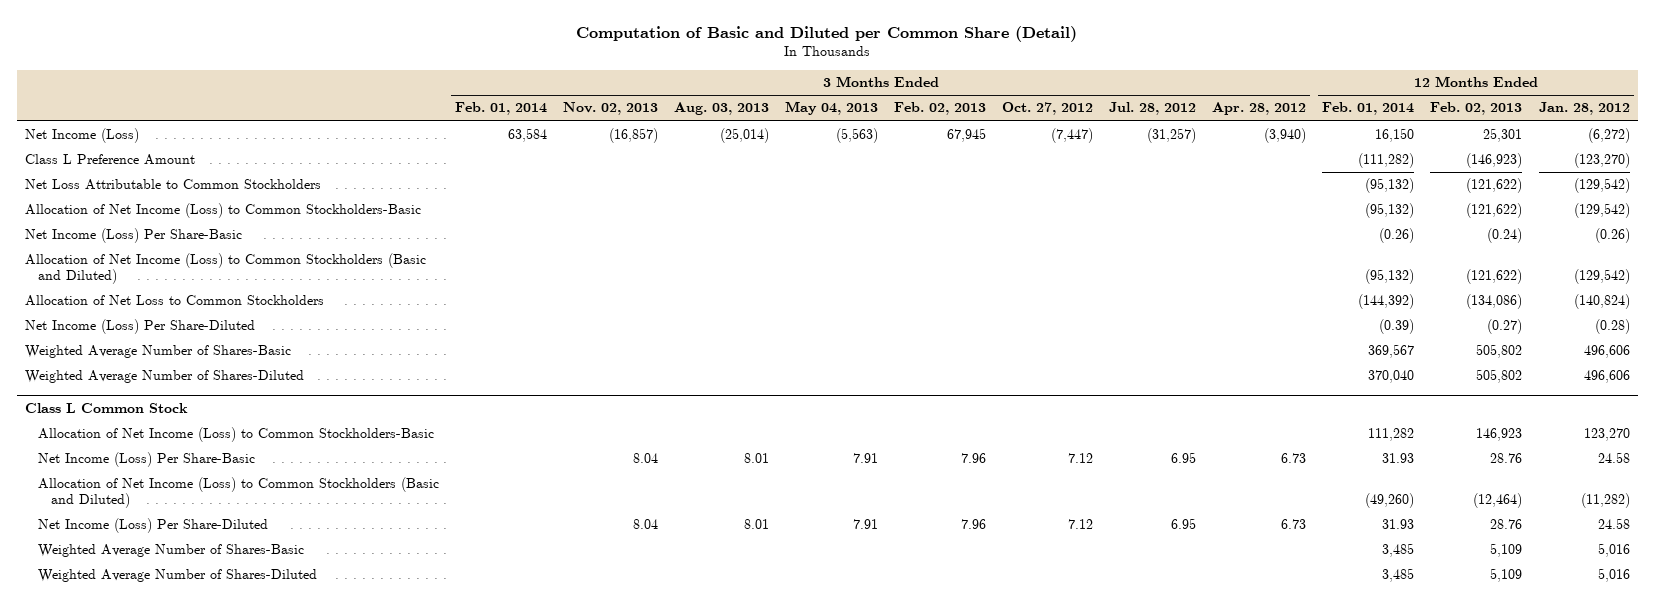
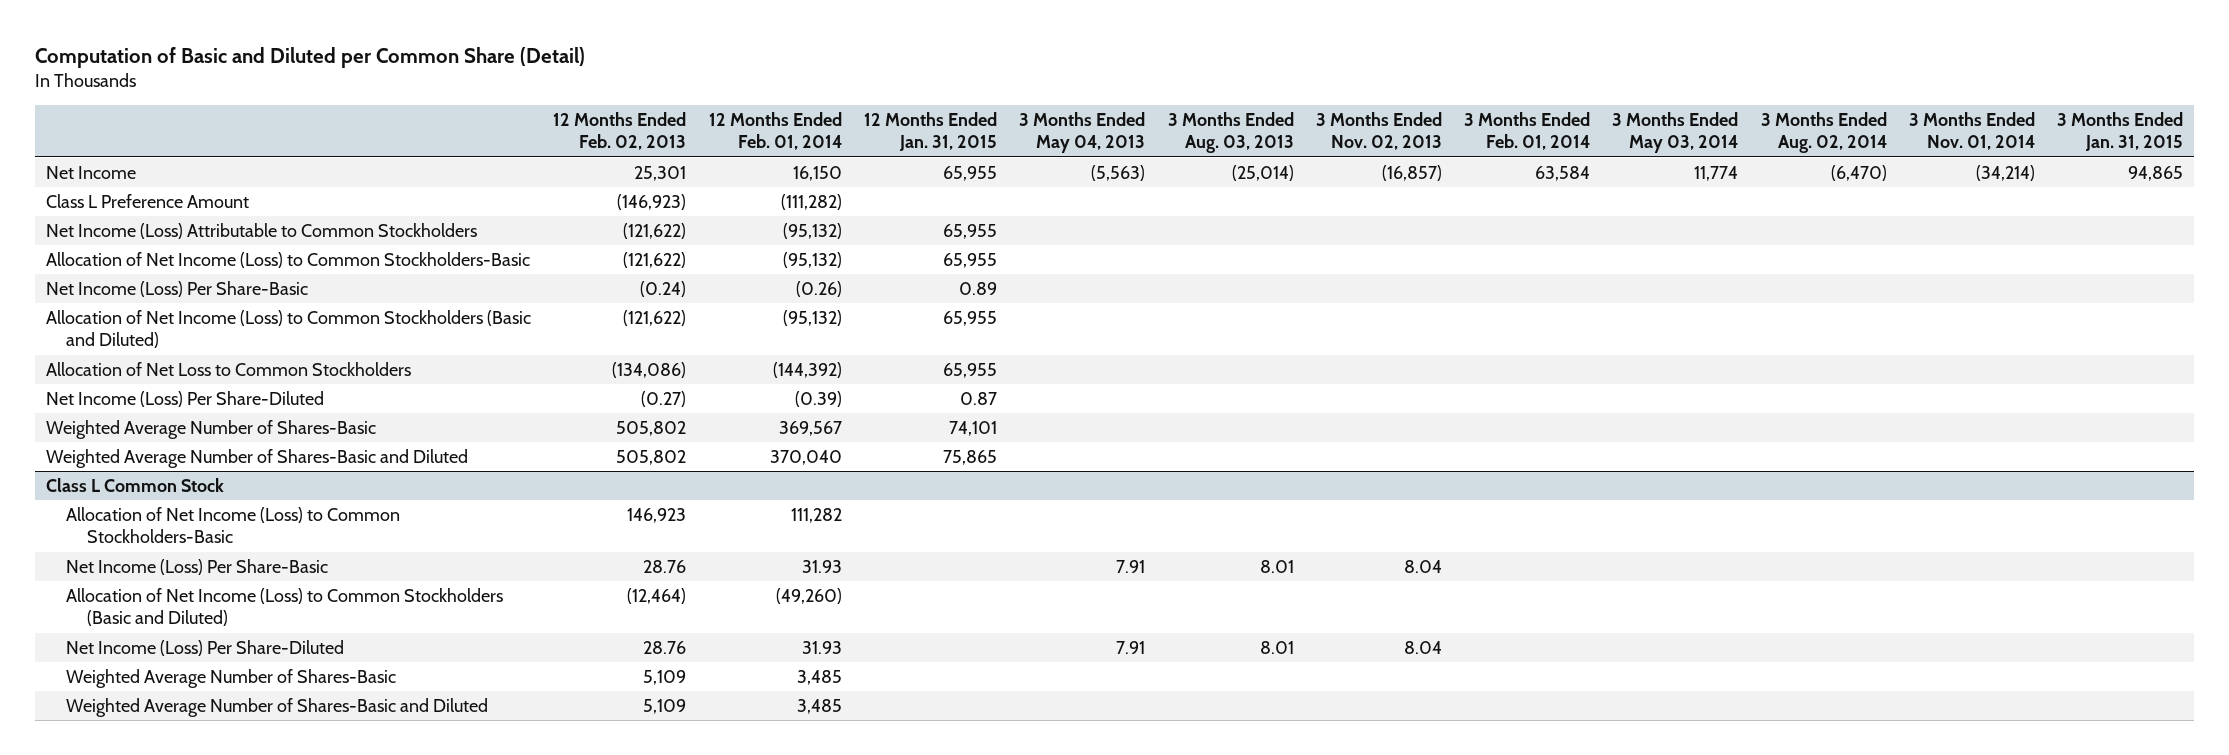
- | 3 Months Ended Feb. 01, 2014 | 3 Months Ended Nov. 02, 2013 | 3 Months Ended Aug. 03, 2013 | 3 Months Ended May 04, 2013 | 3 Months Ended Feb. 02, 2013 | 3 Months Ended Oct. 27, 2012 | 3 Months Ended Jul. 28, 2012 | 3 Months Ended Apr. 28, 2012 | 12 Months Ended Feb. 01, 2014 | 12 Months Ended Feb. 02, 2013 | 12 Months Ended Jan. 28, 2012
+ | 12 Months Ended Feb. 02, 2013 | 12 Months Ended Feb. 01, 2014 | 12 Months Ended Jan. 31, 2015 | 3 Months Ended May 04, 2013 | 3 Months Ended Aug. 03, 2013 | 3 Months Ended Nov. 02, 2013 | 3 Months Ended Feb. 01, 2014 | 3 Months Ended May 03, 2014 | 3 Months Ended Aug. 02, 2014 | 3 Months Ended Nov. 01, 2014 | 3 Months Ended Jan. 31, 2015
- Net Income (Loss) | 63,584 | (16,857) | (25,014) | (5,563) | 67,945 | (7,447) | (31,257) | (3,940) | 16,150 | 25,301 | (6,272)
+ Net Income | 25,301 | 16,150 | 65,955 | (5,563) | (25,014) | (16,857) | 63,584 | 11,774 | (6,470) | (34,214) | 94,865
- Net Loss Attributable to Common Stockholders | | | | | | | | | (95,132) | (121,622) | (129,542)
+ Net Income (Loss) Attributable to Common Stockholders | (121,622) | (95,132) | 65,955 | | | | | | | |
- Weighted Average Number of Shares-Diluted | | | | | | | | | 370,040 | 505,802 | 496,606
+ Weighted Average Number of Shares-Basic and Diluted | 505,802 | 370,040 | 75,865 | | | | | | | |
@ Class L Common Stock
- Weighted Average Number of Shares-Diluted | | | | | | | | | 3,485 | 5,109 | 5,016
+ Weighted Average Number of Shares-Basic and Diluted | 5,109 | 3,485 | | | | | | | | |

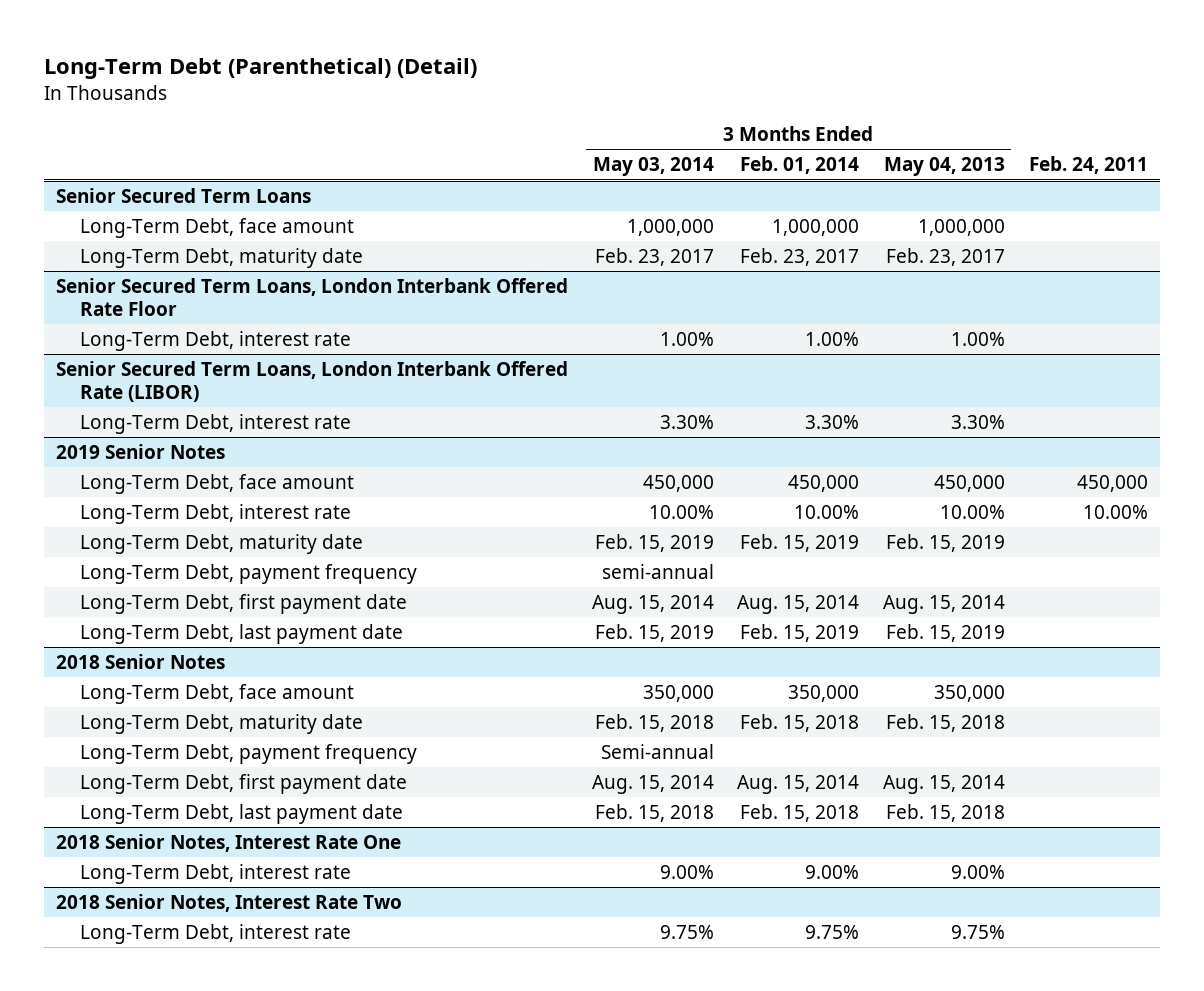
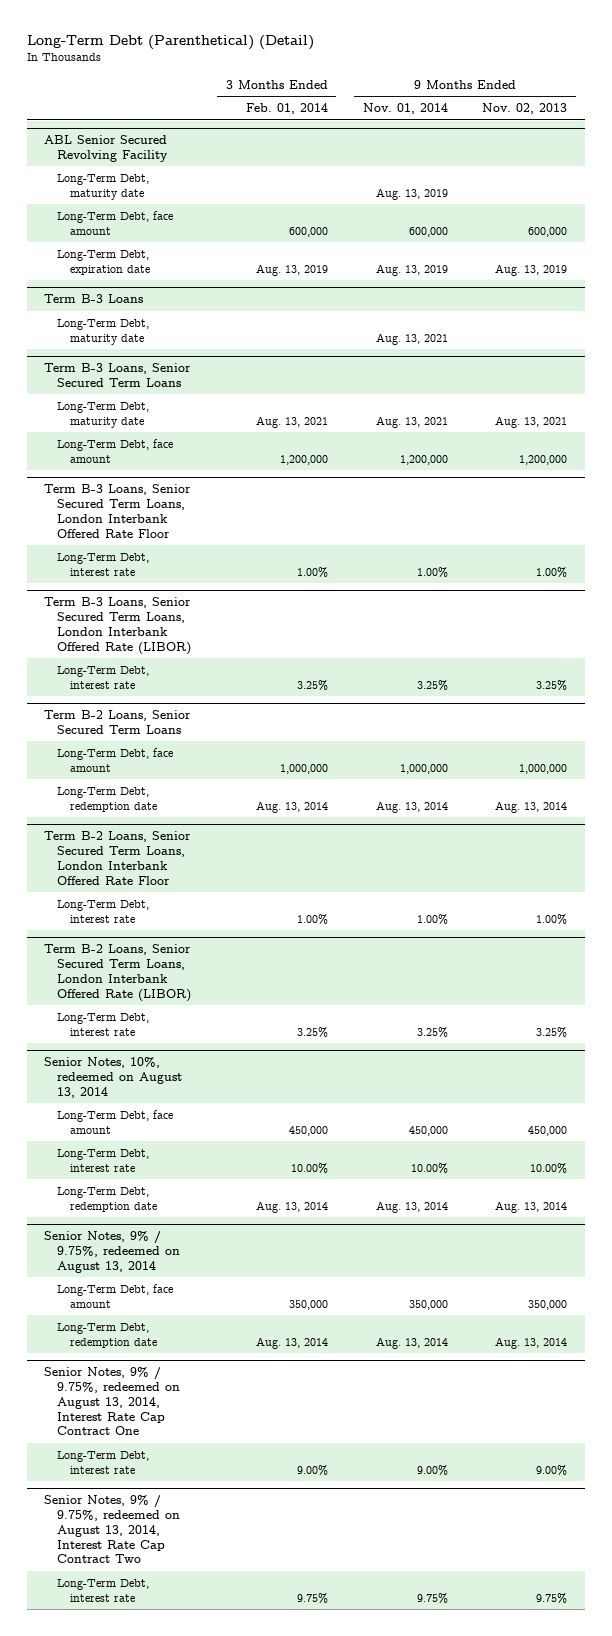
- | 3 Months Ended May 03, 2014 | 3 Months Ended Feb. 01, 2014 | 3 Months Ended May 04, 2013 | Feb. 24, 2011
+ | 3 Months Ended Feb. 01, 2014 | 9 Months Ended Nov. 01, 2014 | 9 Months Ended Nov. 02, 2013
- Senior Secured Term Loans
+ ABL Senior Secured Revolving Facility
+ Long-Term Debt, maturity date | | Aug. 13, 2019 |
+ Long-Term Debt, face amount | 600,000 | 600,000 | 600,000
+ Long-Term Debt, expiration date | Aug. 13, 2019 | Aug. 13, 2019 | Aug. 13, 2019
+ Term B-3 Loans
+ Long-Term Debt, maturity date | | Aug. 13, 2021 |
+ Term B-3 Loans, Senior Secured Term Loans
+ Long-Term Debt, maturity date | Aug. 13, 2021 | Aug. 13, 2021 | Aug. 13, 2021
+ Long-Term Debt, face amount | 1,200,000 | 1,200,000 | 1,200,000
+ Term B-3 Loans, Senior Secured Term Loans, London Interbank Offered Rate Floor
+ Long-Term Debt, interest rate | 1.00% | 1.00% | 1.00%
+ Term B-3 Loans, Senior Secured Term Loans, London Interbank Offered Rate (LIBOR)
+ Long-Term Debt, interest rate | 3.25% | 3.25% | 3.25%
+ Term B-2 Loans, Senior Secured Term Loans
- Long-Term Debt, maturity date | Feb. 23, 2017 | Feb. 23, 2017 | Feb. 23, 2017 |
- Senior Secured Term Loans, London Interbank Offered Rate Floor
+ Long-Term Debt, redemption date | Aug. 13, 2014 | Aug. 13, 2014 | Aug. 13, 2014
+ Term B-2 Loans, Senior Secured Term Loans, London Interbank Offered Rate Floor
- Senior Secured Term Loans, London Interbank Offered Rate (LIBOR)
- Long-Term Debt, interest rate | 3.30% | 3.30% | 3.30% |
- 2019 Senior Notes
+ Term B-2 Loans, Senior Secured Term Loans, London Interbank Offered Rate (LIBOR)
+ Long-Term Debt, interest rate | 3.25% | 3.25% | 3.25%
+ Senior Notes, 10%, redeemed on August 13, 2014
- Long-Term Debt, maturity date | Feb. 15, 2019 | Feb. 15, 2019 | Feb. 15, 2019 |
- Long-Term Debt, payment frequency | semi-annual | | |
- Long-Term Debt, first payment date | Aug. 15, 2014 | Aug. 15, 2014 | Aug. 15, 2014 |
- Long-Term Debt, last payment date | Feb. 15, 2019 | Feb. 15, 2019 | Feb. 15, 2019 |
- 2018 Senior Notes
+ Long-Term Debt, redemption date | Aug. 13, 2014 | Aug. 13, 2014 | Aug. 13, 2014
+ Senior Notes, 9% / 9.75%, redeemed on August 13, 2014
- Long-Term Debt, maturity date | Feb. 15, 2018 | Feb. 15, 2018 | Feb. 15, 2018 |
- Long-Term Debt, payment frequency | Semi-annual | | |
- Long-Term Debt, first payment date | Aug. 15, 2014 | Aug. 15, 2014 | Aug. 15, 2014 |
- Long-Term Debt, last payment date | Feb. 15, 2018 | Feb. 15, 2018 | Feb. 15, 2018 |
- 2018 Senior Notes, Interest Rate One
+ Long-Term Debt, redemption date | Aug. 13, 2014 | Aug. 13, 2014 | Aug. 13, 2014
+ Senior Notes, 9% / 9.75%, redeemed on August 13, 2014, Interest Rate Cap Contract One
- 2018 Senior Notes, Interest Rate Two
+ Senior Notes, 9% / 9.75%, redeemed on August 13, 2014, Interest Rate Cap Contract Two

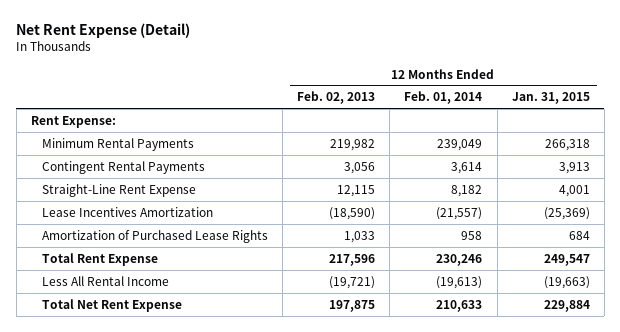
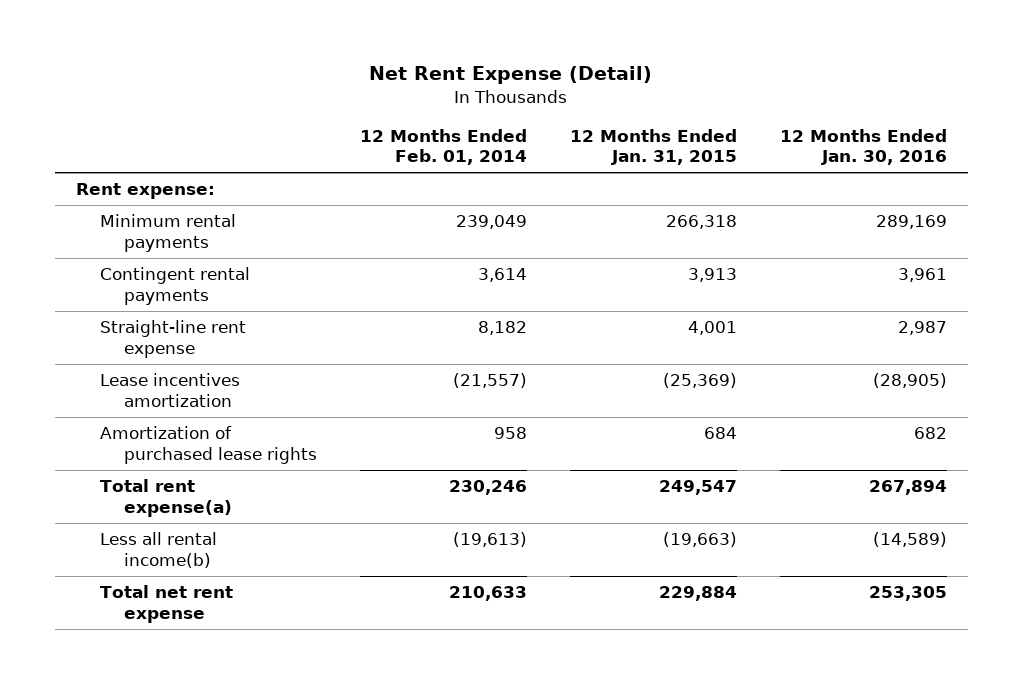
- | 12 Months Ended Feb. 02, 2013 | 12 Months Ended Feb. 01, 2014 | 12 Months Ended Jan. 31, 2015
+ | 12 Months Ended Feb. 01, 2014 | 12 Months Ended Jan. 31, 2015 | 12 Months Ended Jan. 30, 2016
- Rent Expense:
- Minimum Rental Payments | 219,982 | 239,049 | 266,318
- Contingent Rental Payments | 3,056 | 3,614 | 3,913
- Straight-Line Rent Expense | 12,115 | 8,182 | 4,001
- Lease Incentives Amortization | (18,590) | (21,557) | (25,369)
- Amortization of Purchased Lease Rights | 1,033 | 958 | 684
- Total Rent Expense | 217,596 | 230,246 | 249,547
- Less All Rental Income | (19,721) | (19,613) | (19,663)
- Total Net Rent Expense | 197,875 | 210,633 | 229,884
+ Rent expense:
+ Minimum rental payments | 239,049 | 266,318 | 289,169
+ Contingent rental payments | 3,614 | 3,913 | 3,961
+ Straight-line rent expense | 8,182 | 4,001 | 2,987
+ Lease incentives amortization | (21,557) | (25,369) | (28,905)
+ Amortization of purchased lease rights | 958 | 684 | 682
+ Total rent expense(a) | 230,246 | 249,547 | 267,894
+ Less all rental income(b) | (19,613) | (19,663) | (14,589)
+ Total net rent expense | 210,633 | 229,884 | 253,305

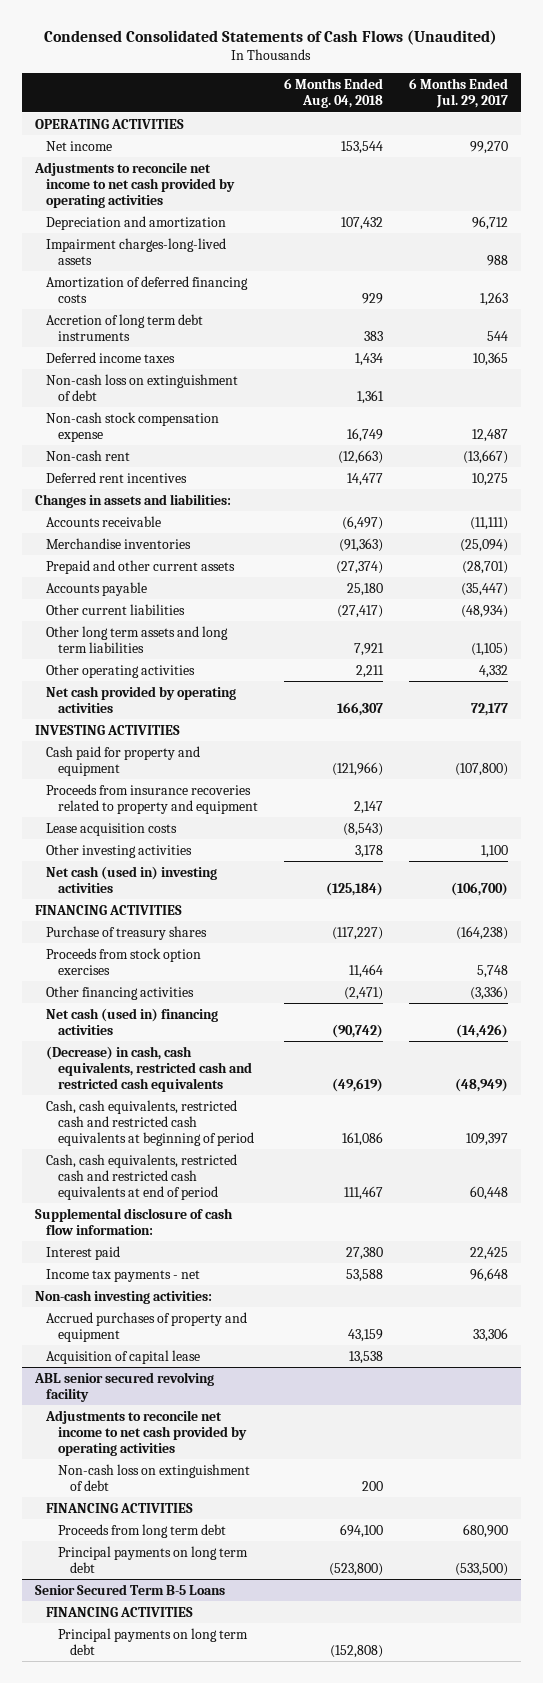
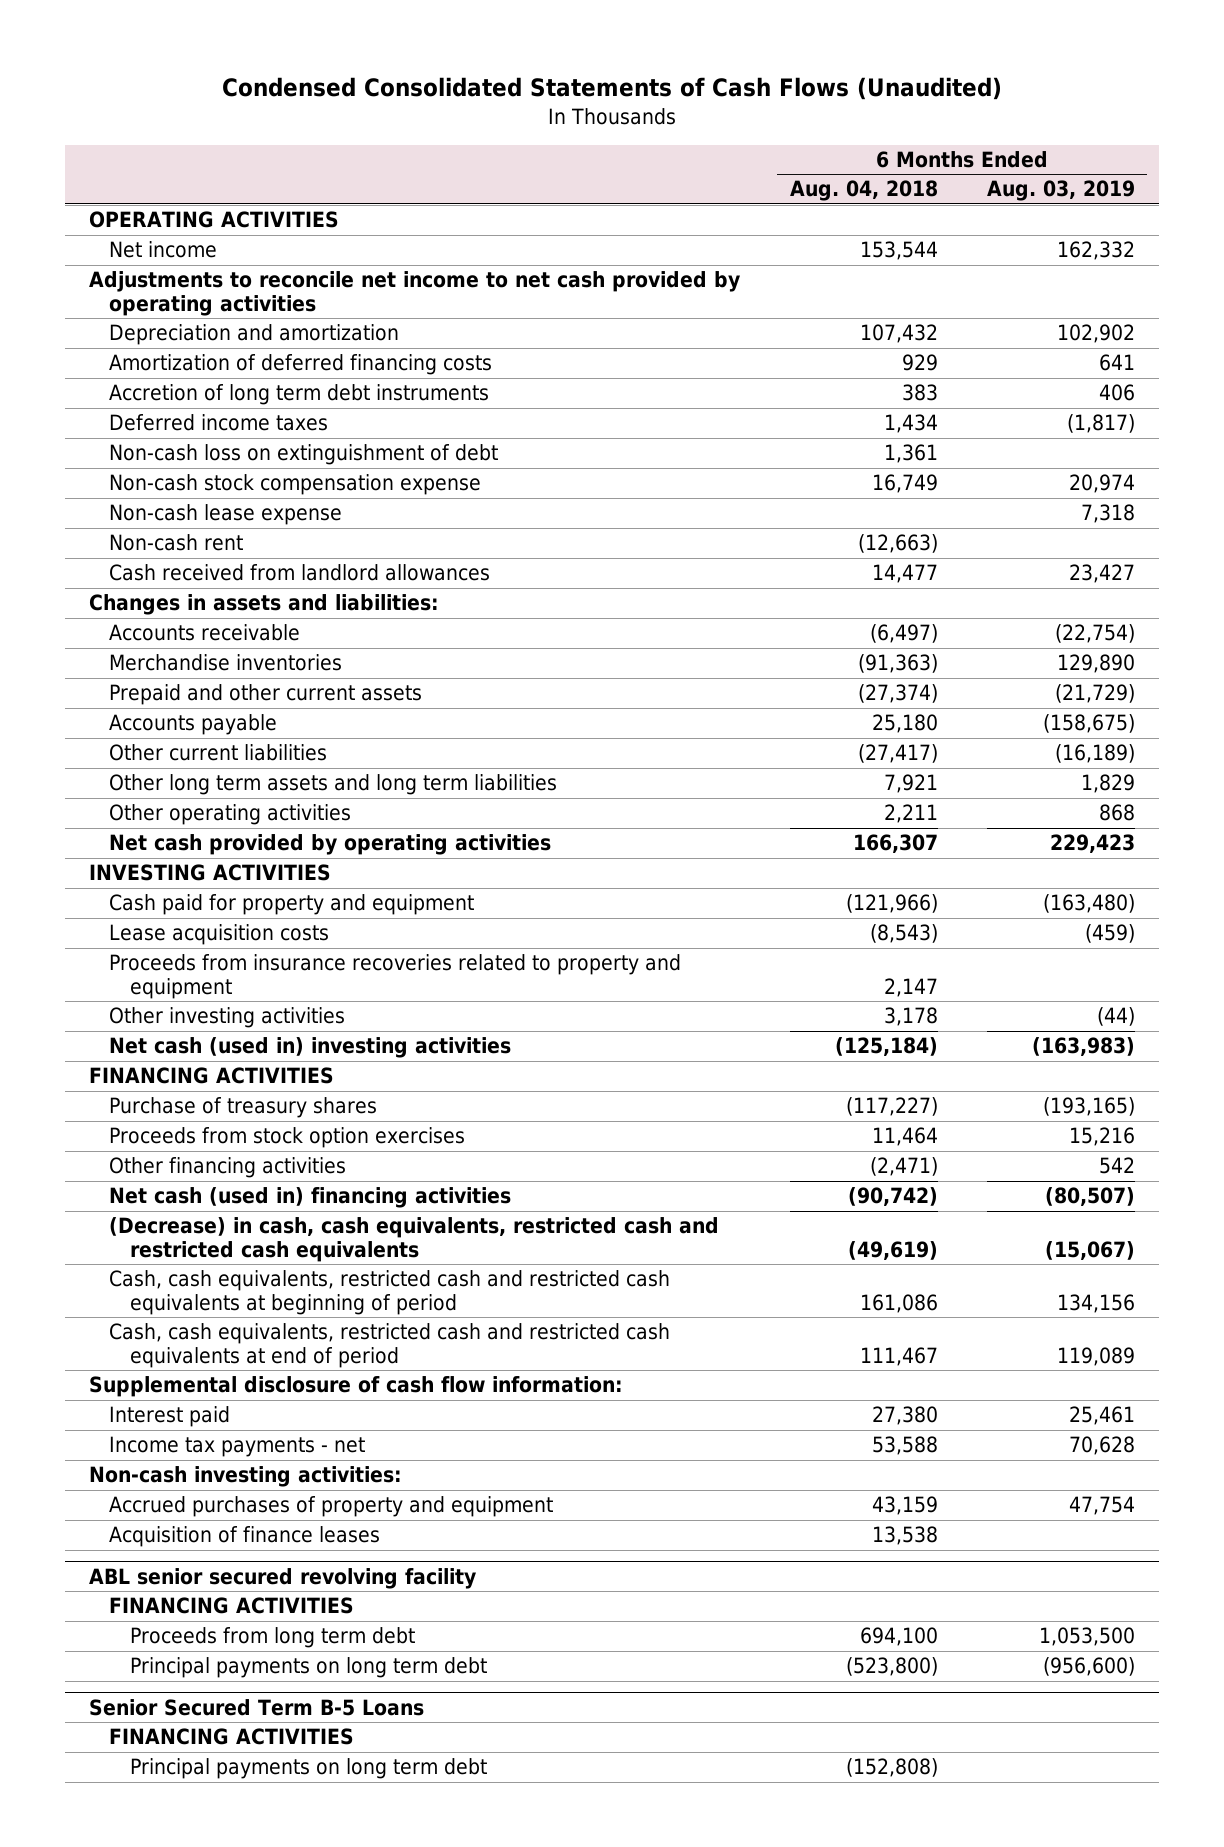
- | 6 Months Ended Aug. 04, 2018 | 6 Months Ended Jul. 29, 2017
+ | 6 Months Ended Aug. 04, 2018 | 6 Months Ended Aug. 03, 2019
- Impairment charges-long-lived assets | | 988
+ Non-cash lease expense | | 7,318
- Deferred rent incentives | 14,477 | 10,275
+ Cash received from landlord allowances | 14,477 | 23,427
moved down: Proceeds from insurance recoveries related to property and equipment | 2,147 |
- Acquisition of capital lease | 13,538 |
+ Acquisition of finance leases | 13,538 |
@ ABL senior secured revolving facility
- Adjustments to reconcile net income to net cash provided by operating activities
- Non-cash loss on extinguishment of debt | 200 |

